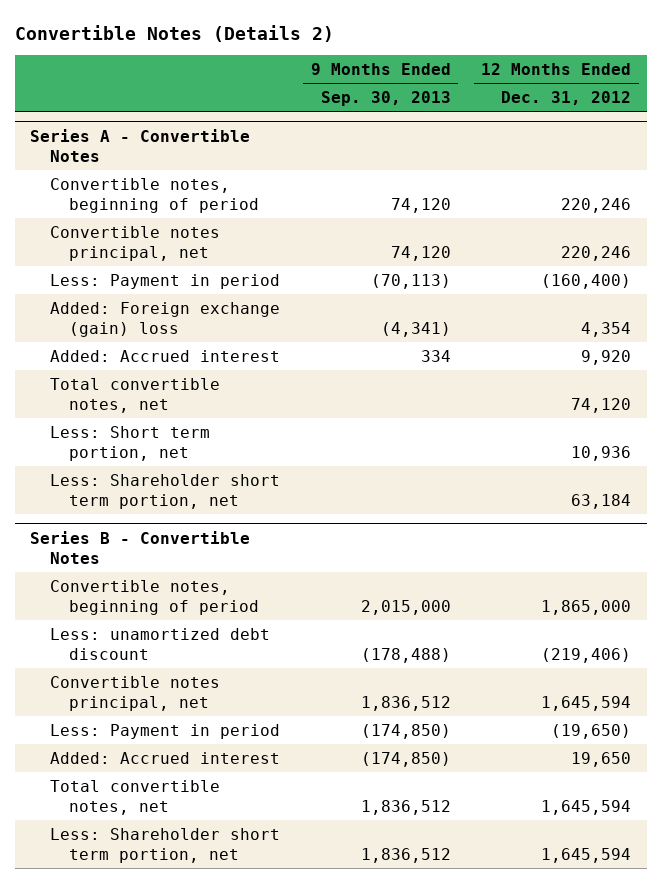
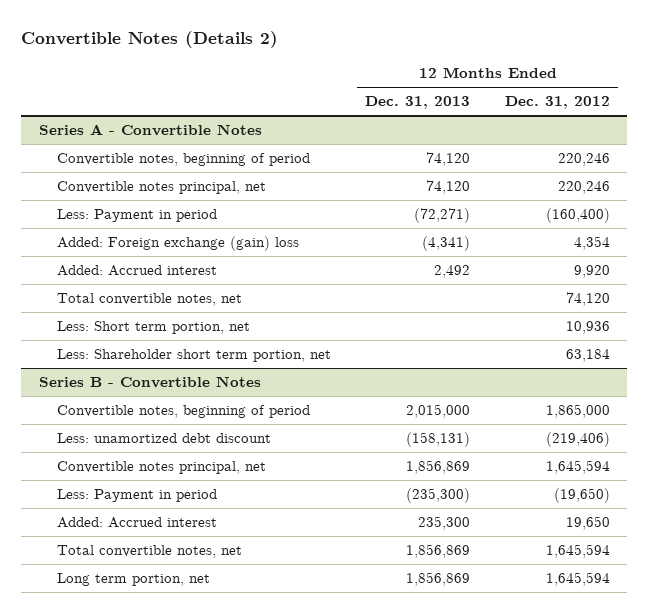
- | 9 Months Ended Sep. 30, 2013 | 12 Months Ended Dec. 31, 2012
+ | 12 Months Ended Dec. 31, 2013 | 12 Months Ended Dec. 31, 2012
@ Series B - Convertible Notes
- Less: Shareholder short term portion, net | 1,836,512 | 1,645,594
+ Long term portion, net | 1,856,869 | 1,645,594

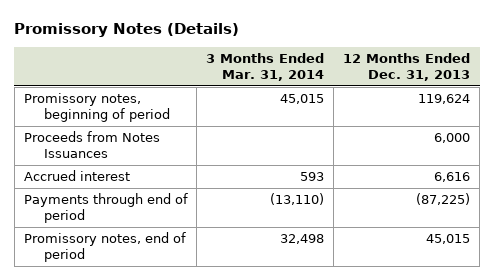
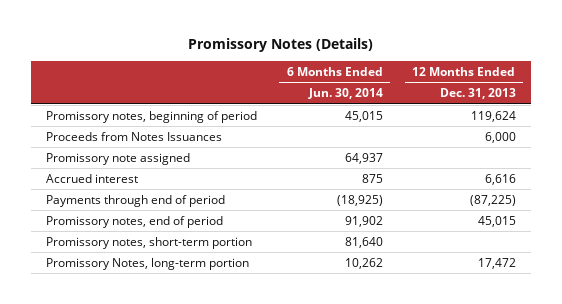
- | 3 Months Ended Mar. 31, 2014 | 12 Months Ended Dec. 31, 2013
+ | 6 Months Ended Jun. 30, 2014 | 12 Months Ended Dec. 31, 2013
+ Promissory note assigned | 64,937 |
+ Promissory notes, short-term portion | 81,640 |
+ Promissory Notes, long-term portion | 10,262 | 17,472

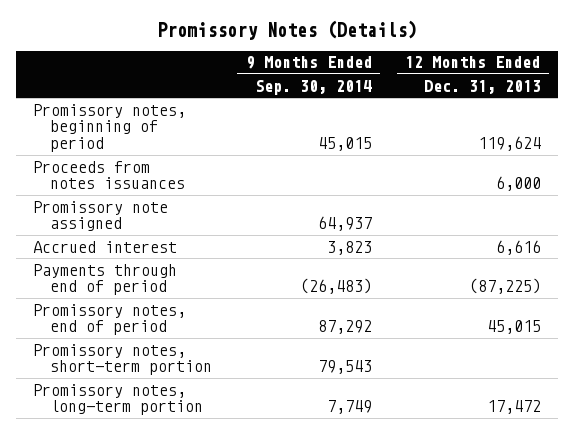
- | 6 Months Ended Jun. 30, 2014 | 12 Months Ended Dec. 31, 2013
+ | 9 Months Ended Sep. 30, 2014 | 12 Months Ended Dec. 31, 2013
- Proceeds from Notes Issuances | | 6,000
+ Proceeds from notes issuances | | 6,000
- Promissory Notes, long-term portion | 10,262 | 17,472
+ Promissory notes, long-term portion | 7,749 | 17,472

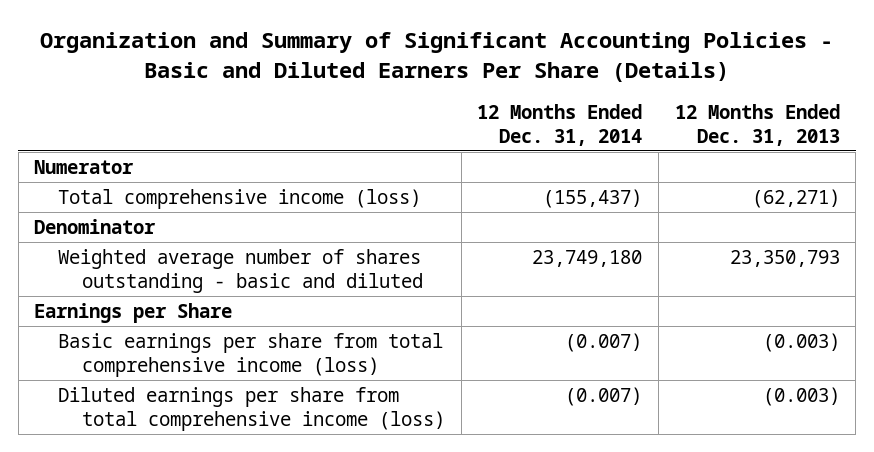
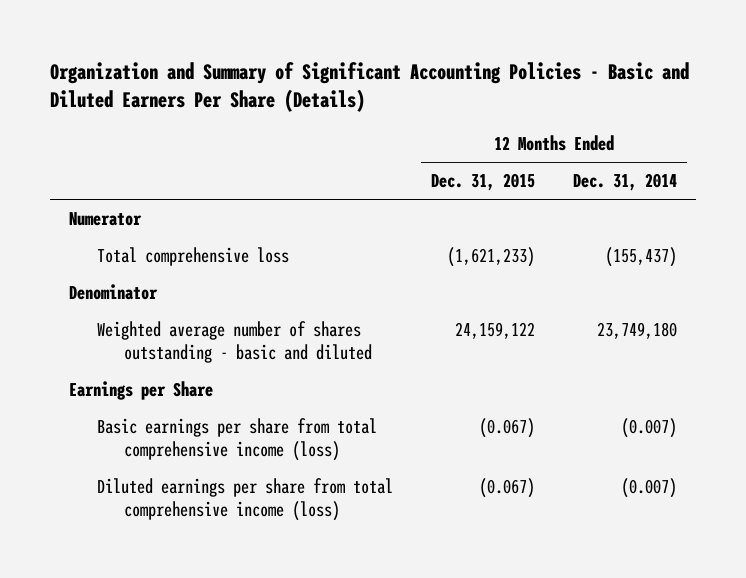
- | 12 Months Ended Dec. 31, 2014 | 12 Months Ended Dec. 31, 2013
+ | 12 Months Ended Dec. 31, 2015 | 12 Months Ended Dec. 31, 2014
- Total comprehensive income (loss) | (155,437) | (62,271)
+ Total comprehensive loss | (1,621,233) | (155,437)

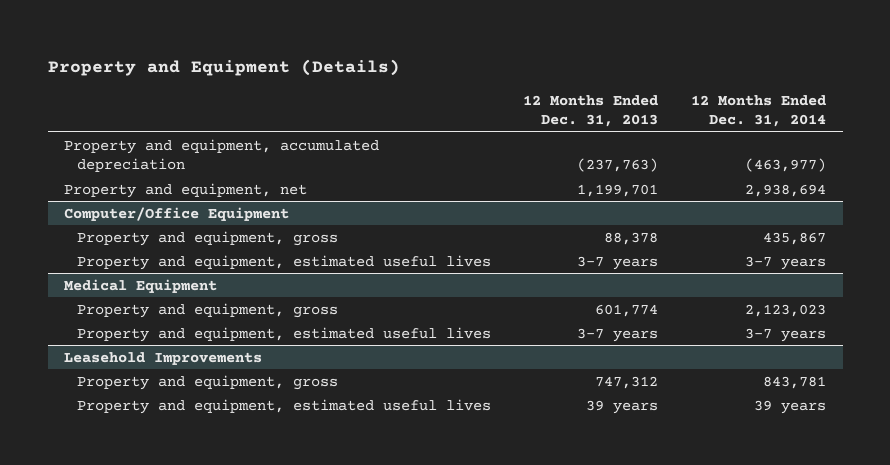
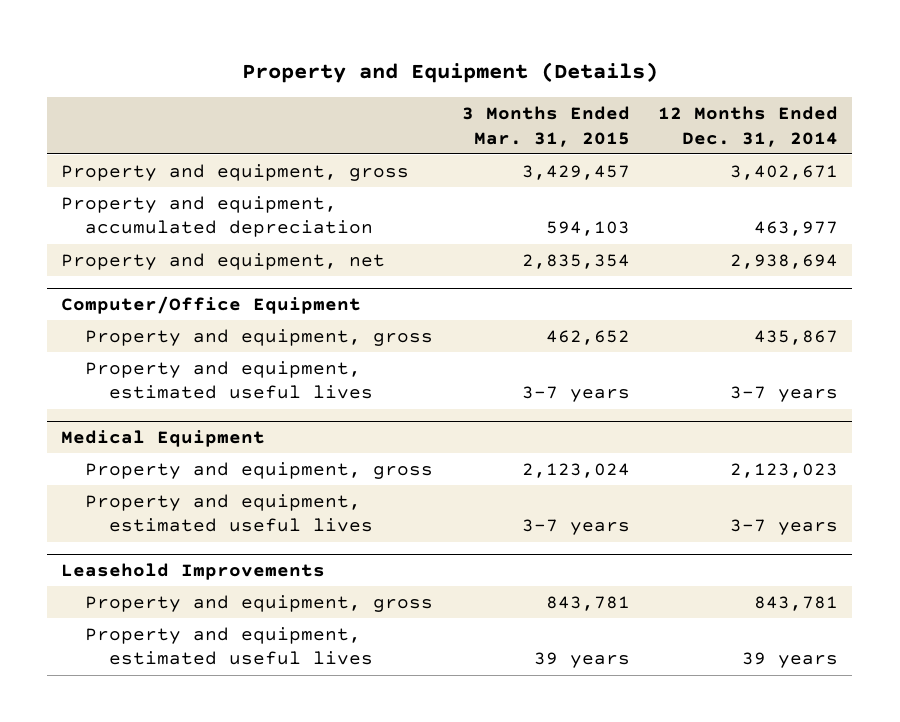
- | 12 Months Ended Dec. 31, 2013 | 12 Months Ended Dec. 31, 2014
+ | 3 Months Ended Mar. 31, 2015 | 12 Months Ended Dec. 31, 2014
- Property and equipment, accumulated depreciation | (237,763) | (463,977)
+ Property and equipment, gross | 3,429,457 | 3,402,671
+ Property and equipment, accumulated depreciation | 594,103 | 463,977

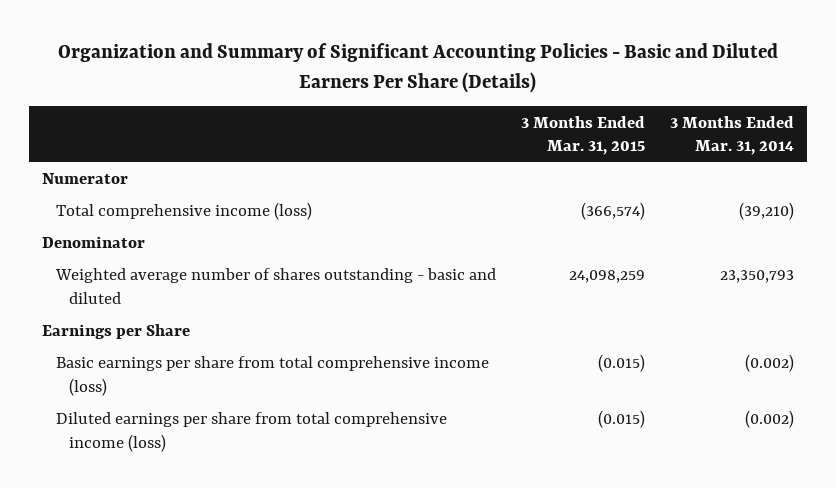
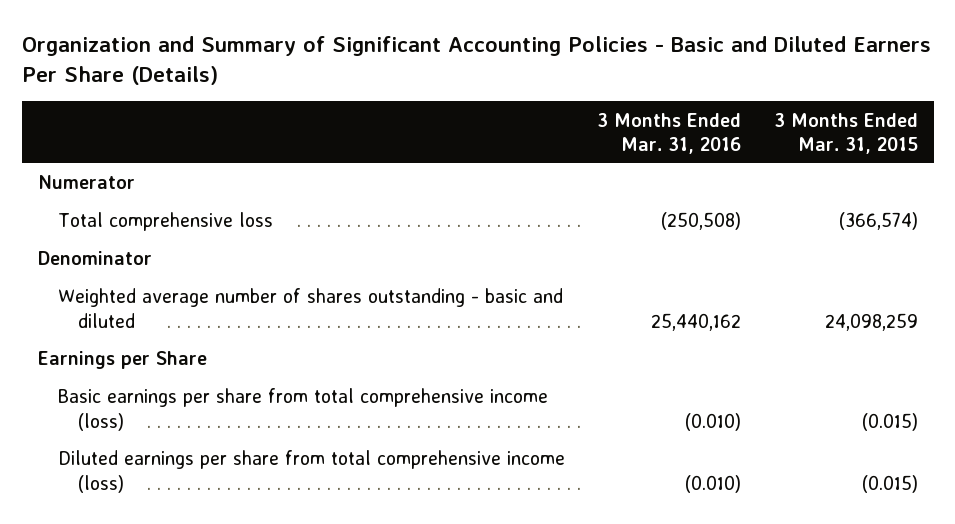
- | 3 Months Ended Mar. 31, 2015 | 3 Months Ended Mar. 31, 2014
+ | 3 Months Ended Mar. 31, 2016 | 3 Months Ended Mar. 31, 2015
- Total comprehensive income (loss) | (366,574) | (39,210)
+ Total comprehensive loss | (250,508) | (366,574)

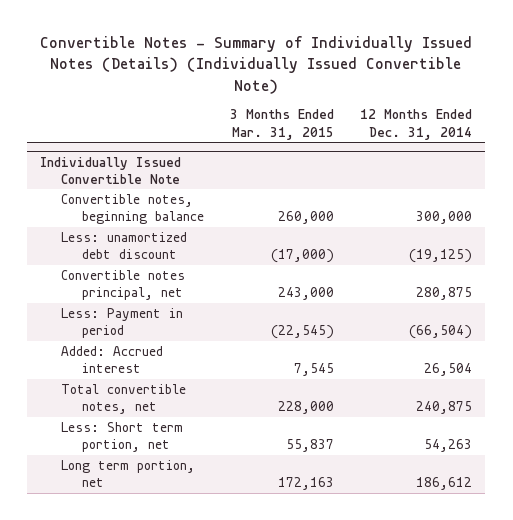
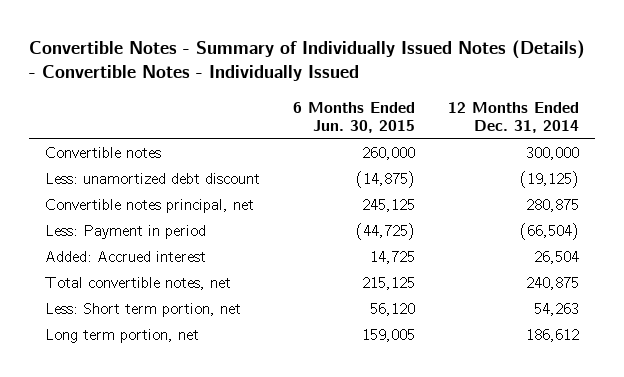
- Convertible Notes - Summary of Individually Issued Notes (Details) (Individually Issued Convertible Note)
+ Convertible Notes - Summary of Individually Issued Notes (Details) - Convertible Notes - Individually Issued
- | 3 Months Ended Mar. 31, 2015 | 12 Months Ended Dec. 31, 2014
+ | 6 Months Ended Jun. 30, 2015 | 12 Months Ended Dec. 31, 2014
- Individually Issued Convertible Note
- Convertible notes, beginning balance | 260,000 | 300,000
+ Convertible notes | 260,000 | 300,000

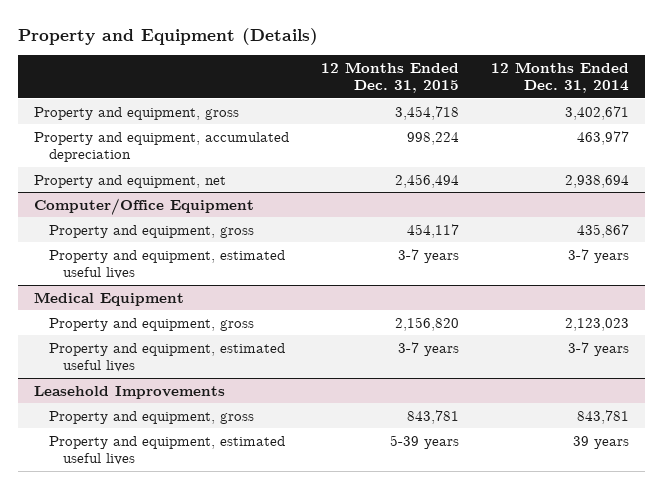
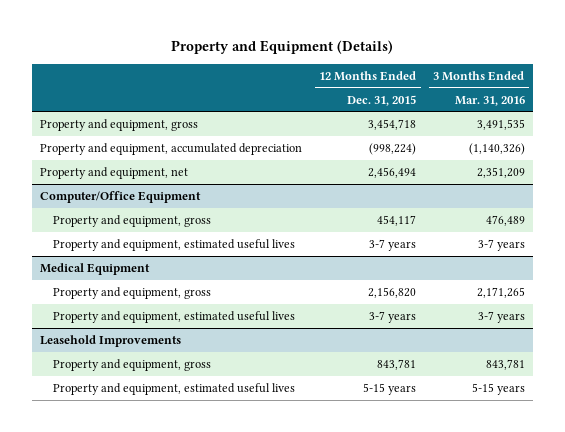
- | 12 Months Ended Dec. 31, 2015 | 12 Months Ended Dec. 31, 2014
+ | 12 Months Ended Dec. 31, 2015 | 3 Months Ended Mar. 31, 2016
- Property and equipment, accumulated depreciation | 998,224 | 463,977
+ Property and equipment, accumulated depreciation | (998,224) | (1,140,326)
@ Leasehold Improvements
- Property and equipment, estimated useful lives | 5-39 years | 39 years
+ Property and equipment, estimated useful lives | 5-15 years | 5-15 years

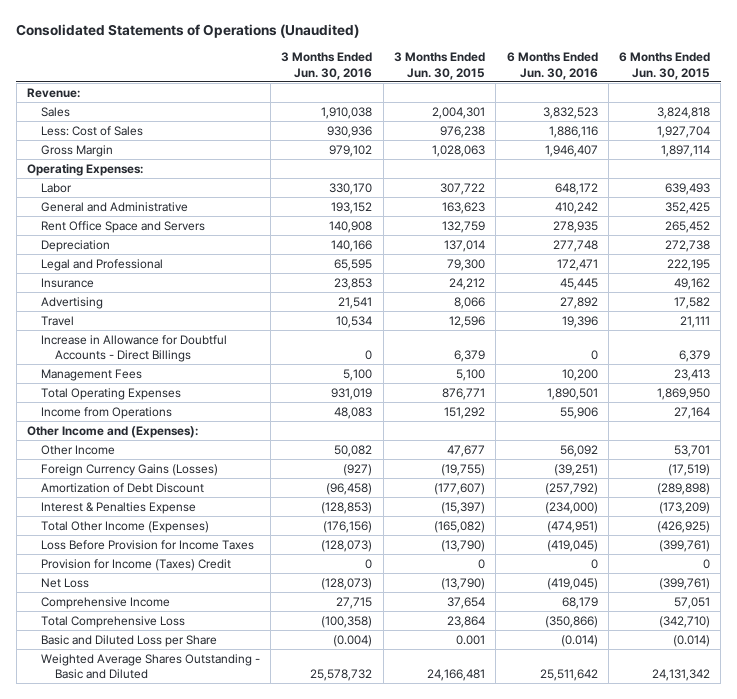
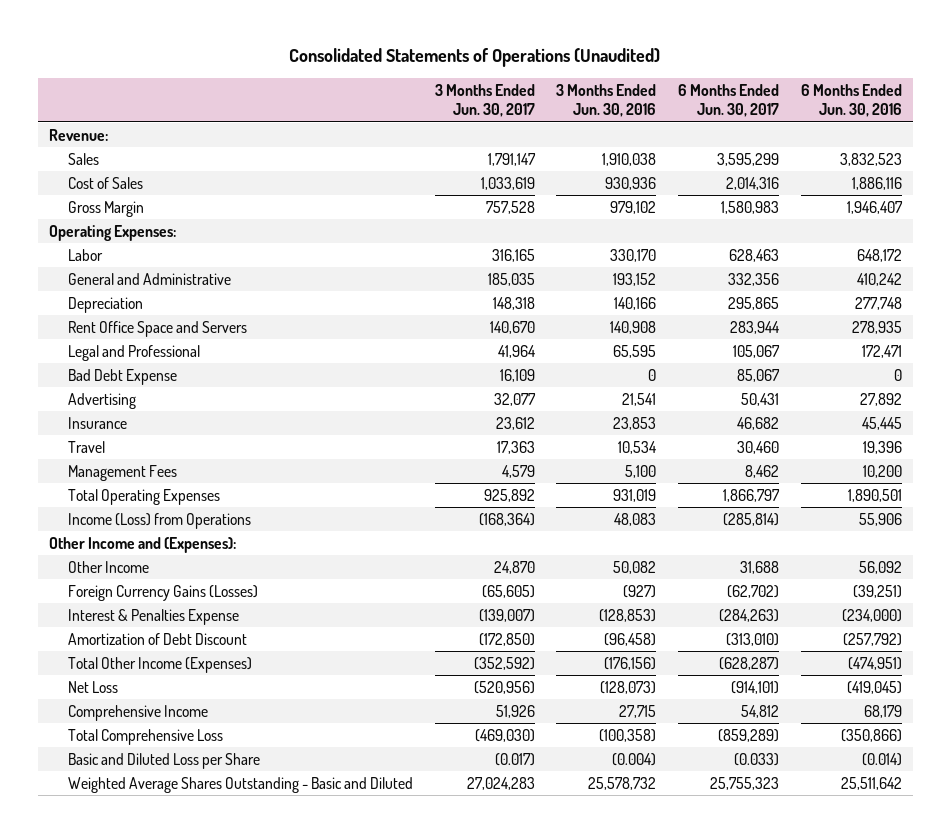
- | 3 Months Ended Jun. 30, 2016 | 3 Months Ended Jun. 30, 2015 | 6 Months Ended Jun. 30, 2016 | 6 Months Ended Jun. 30, 2015
+ | 3 Months Ended Jun. 30, 2017 | 3 Months Ended Jun. 30, 2016 | 6 Months Ended Jun. 30, 2017 | 6 Months Ended Jun. 30, 2016
- Less: Cost of Sales | 930,936 | 976,238 | 1,886,116 | 1,927,704
+ Cost of Sales | 1,033,619 | 930,936 | 2,014,316 | 1,886,116
moved down: Rent Office Space and Servers | 140,670 | 140,908 | 283,944 | 278,935
+ Bad Debt Expense | 16,109 | 0 | 85,067 | 0
moved down: Insurance | 23,612 | 23,853 | 46,682 | 45,445
- Increase in Allowance for Doubtful Accounts - Direct Billings | 0 | 6,379 | 0 | 6,379
- Income from Operations | 48,083 | 151,292 | 55,906 | 27,164
+ Income (Loss) from Operations | (168,364) | 48,083 | (285,814) | 55,906
moved down: Amortization of Debt Discount | (172,850) | (96,458) | (313,010) | (257,792)
- Loss Before Provision for Income Taxes | (128,073) | (13,790) | (419,045) | (399,761)
- Provision for Income (Taxes) Credit | 0 | 0 | 0 | 0

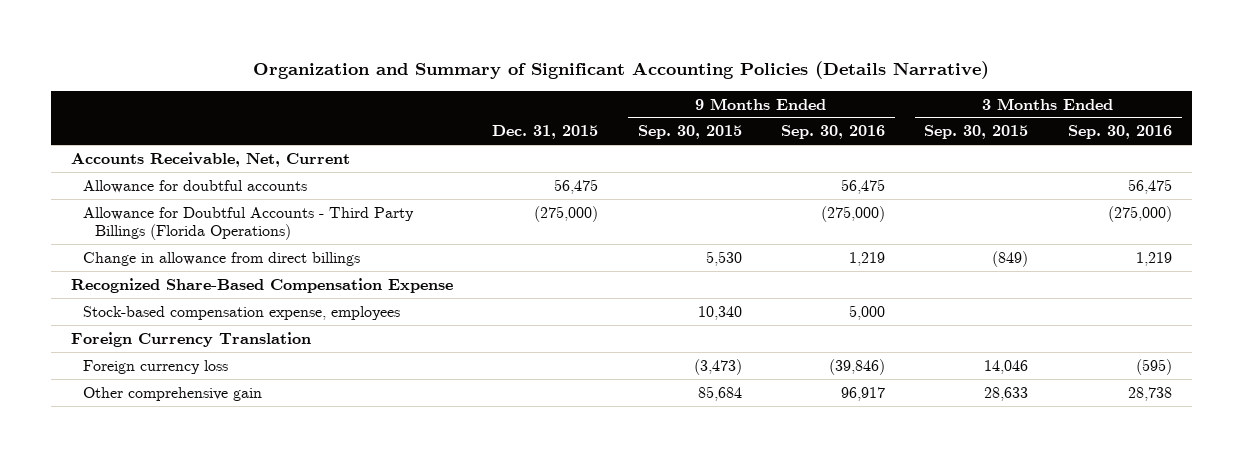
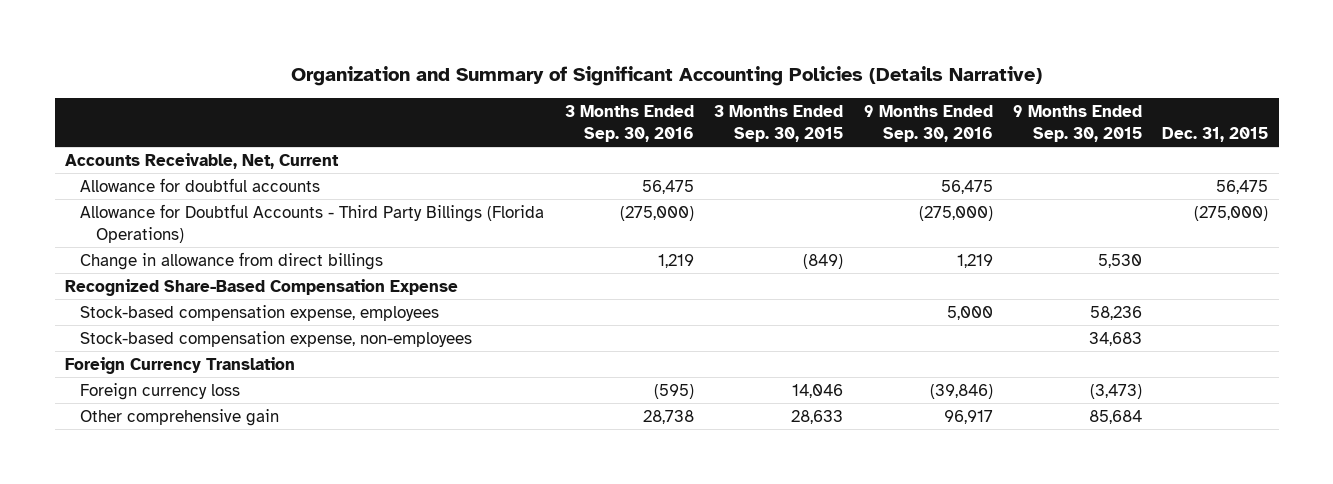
- | Dec. 31, 2015 | 9 Months Ended Sep. 30, 2015 | 9 Months Ended Sep. 30, 2016 | 3 Months Ended Sep. 30, 2015 | 3 Months Ended Sep. 30, 2016
+ | 3 Months Ended Sep. 30, 2016 | 3 Months Ended Sep. 30, 2015 | 9 Months Ended Sep. 30, 2016 | 9 Months Ended Sep. 30, 2015 | Dec. 31, 2015
- Stock-based compensation expense, employees | | 10,340 | 5,000 | |
+ Stock-based compensation expense, employees | | | 5,000 | 58,236 |
+ Stock-based compensation expense, non-employees | | | | 34,683 |

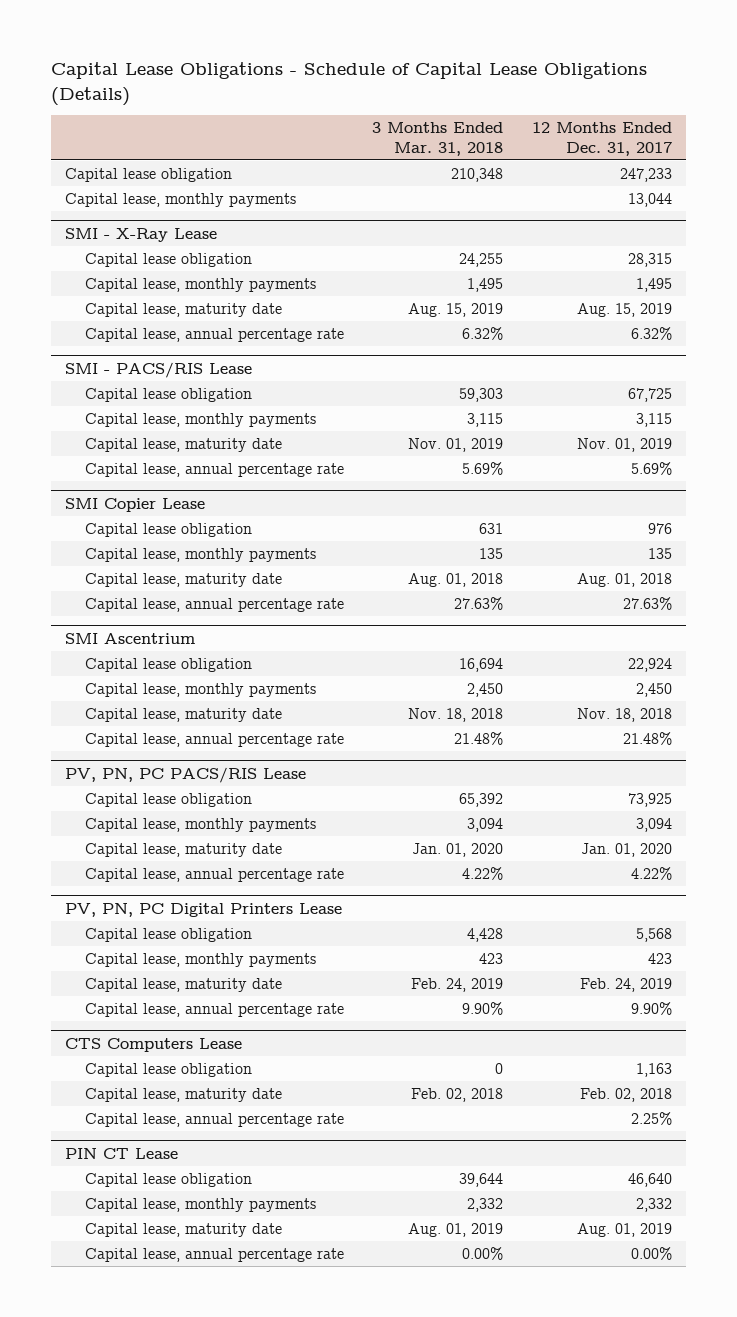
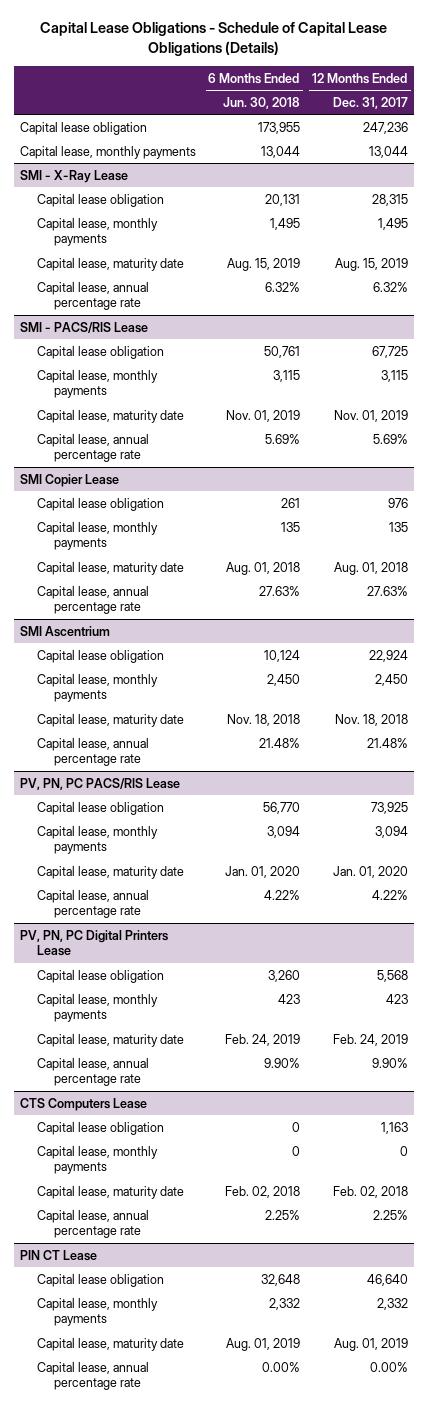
- | 3 Months Ended Mar. 31, 2018 | 12 Months Ended Dec. 31, 2017
+ | 6 Months Ended Jun. 30, 2018 | 12 Months Ended Dec. 31, 2017
- Capital lease obligation | 210,348 | 247,233
+ Capital lease obligation | 173,955 | 247,236
@ CTS Computers Lease
+ Capital lease, monthly payments | 0 | 0

